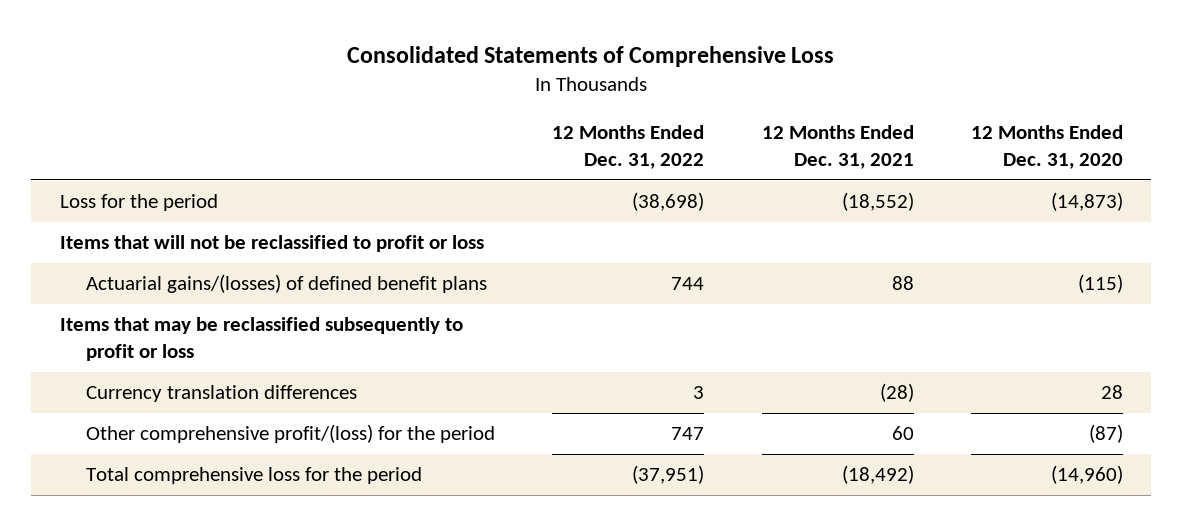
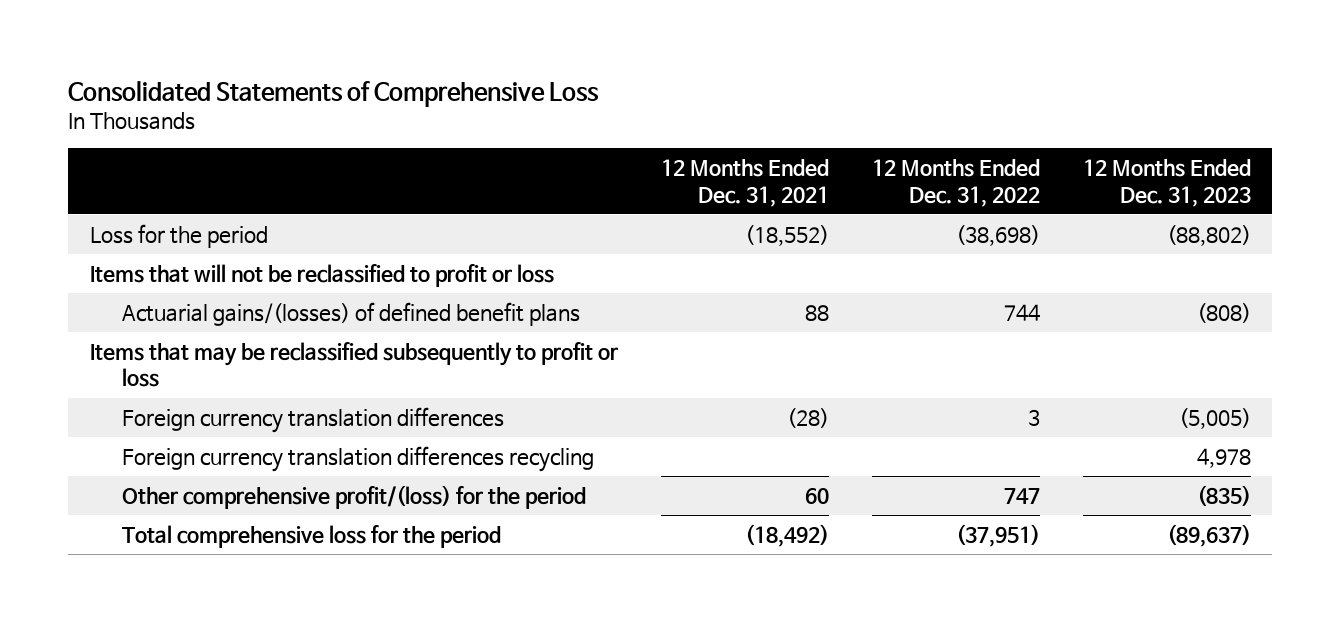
- | 12 Months Ended Dec. 31, 2022 | 12 Months Ended Dec. 31, 2021 | 12 Months Ended Dec. 31, 2020
+ | 12 Months Ended Dec. 31, 2021 | 12 Months Ended Dec. 31, 2022 | 12 Months Ended Dec. 31, 2023
- Currency translation differences | 3 | (28) | 28
+ Foreign currency translation differences | (28) | 3 | (5,005)
+ Foreign currency translation differences recycling | | | 4,978

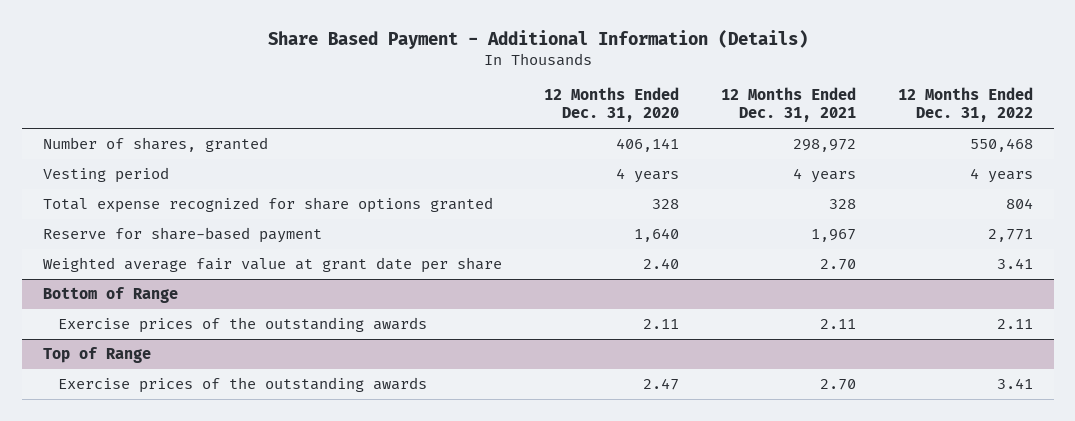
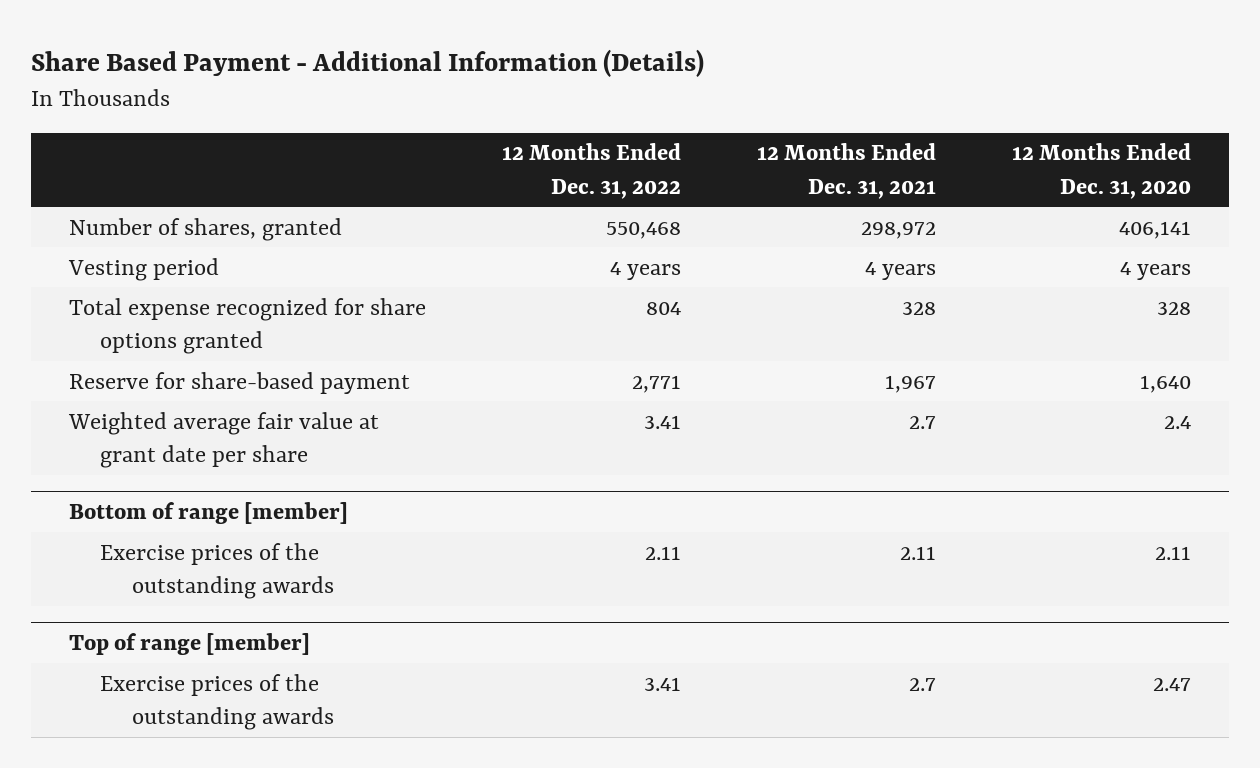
- | 12 Months Ended Dec. 31, 2020 | 12 Months Ended Dec. 31, 2021 | 12 Months Ended Dec. 31, 2022
+ | 12 Months Ended Dec. 31, 2022 | 12 Months Ended Dec. 31, 2021 | 12 Months Ended Dec. 31, 2020
- Weighted average fair value at grant date per share | 2.40 | 2.70 | 3.41
- Bottom of Range
+ Weighted average fair value at grant date per share | 3.41 | 2.7 | 2.4
+ Bottom of range [member]
- Top of Range
- Exercise prices of the outstanding awards | 2.47 | 2.70 | 3.41
+ Top of range [member]
+ Exercise prices of the outstanding awards | 3.41 | 2.7 | 2.47

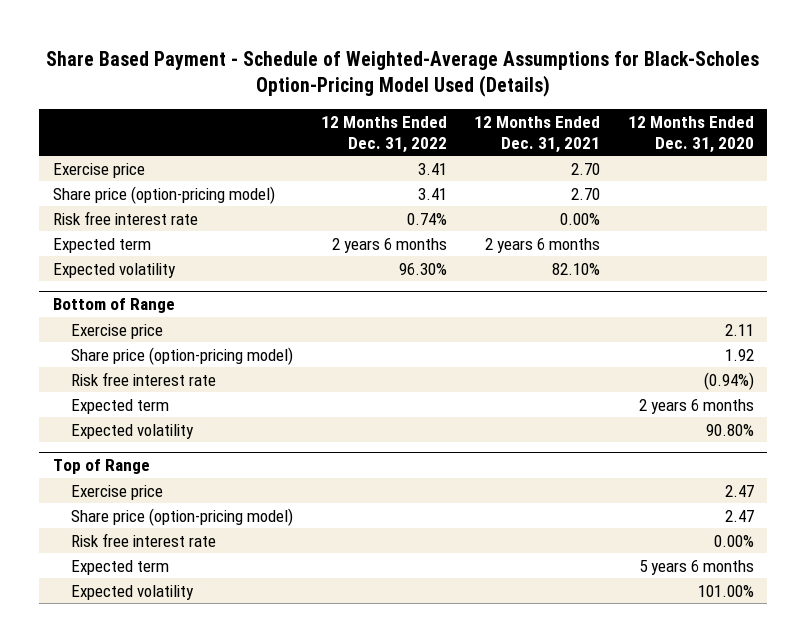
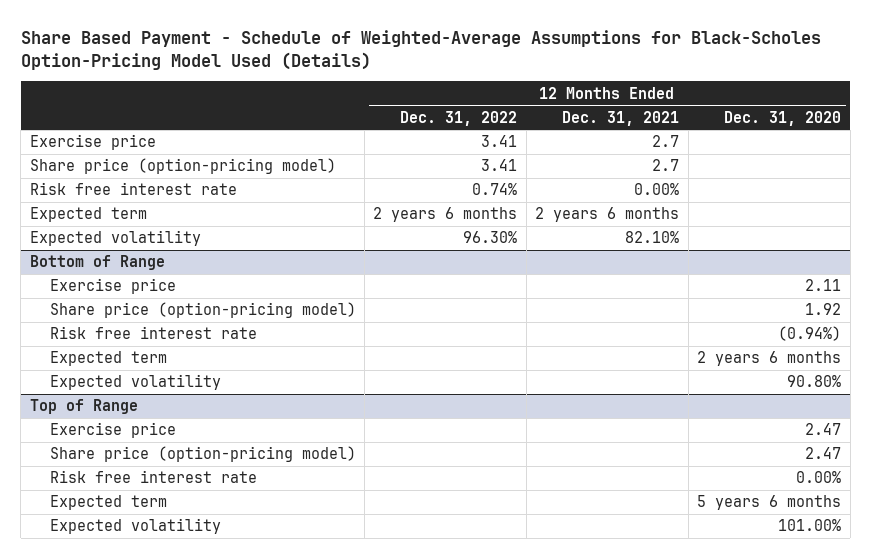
- Exercise price | 3.41 | 2.70 |
- Share price (option-pricing model) | 3.41 | 2.70 |
+ Exercise price | 3.41 | 2.7 |
+ Share price (option-pricing model) | 3.41 | 2.7 |

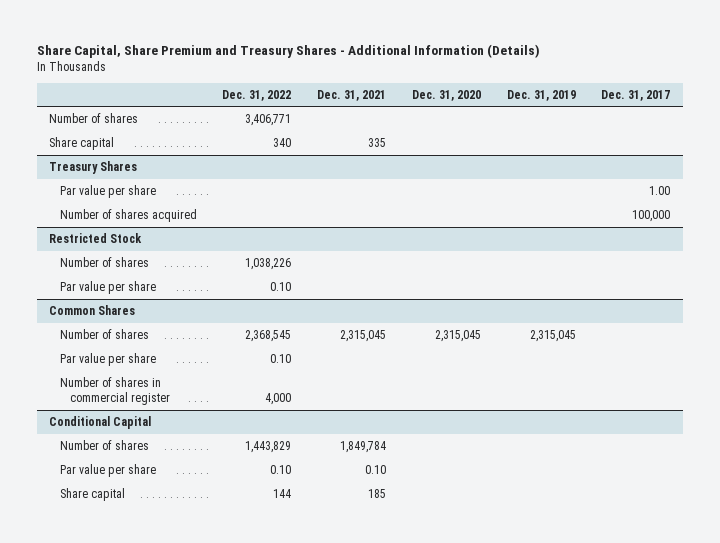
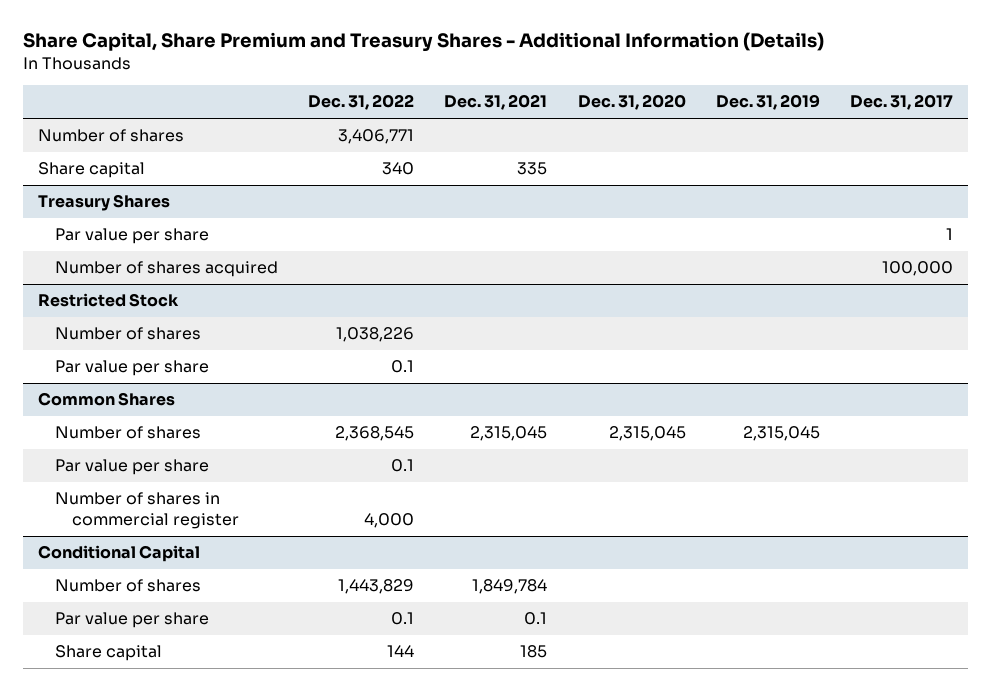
@ Treasury Shares
- Par value per share | | | | | 1.00
+ Par value per share | | | | | 1
@ Restricted Stock
- Par value per share | 0.10 | | | |
+ Par value per share | 0.1 | | | |
@ Common Shares
- Par value per share | 0.10 | | | |
+ Par value per share | 0.1 | | | |
@ Conditional Capital
- Par value per share | 0.10 | 0.10 | | |
+ Par value per share | 0.1 | 0.1 | | |

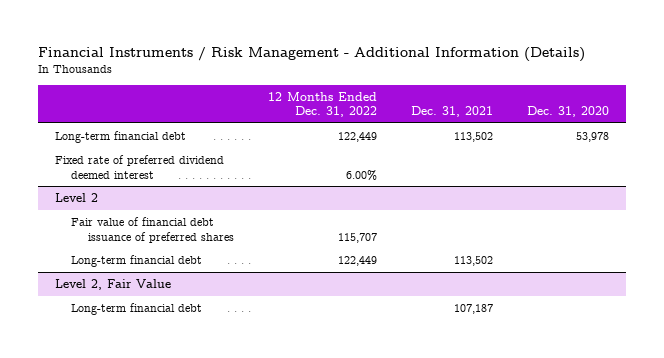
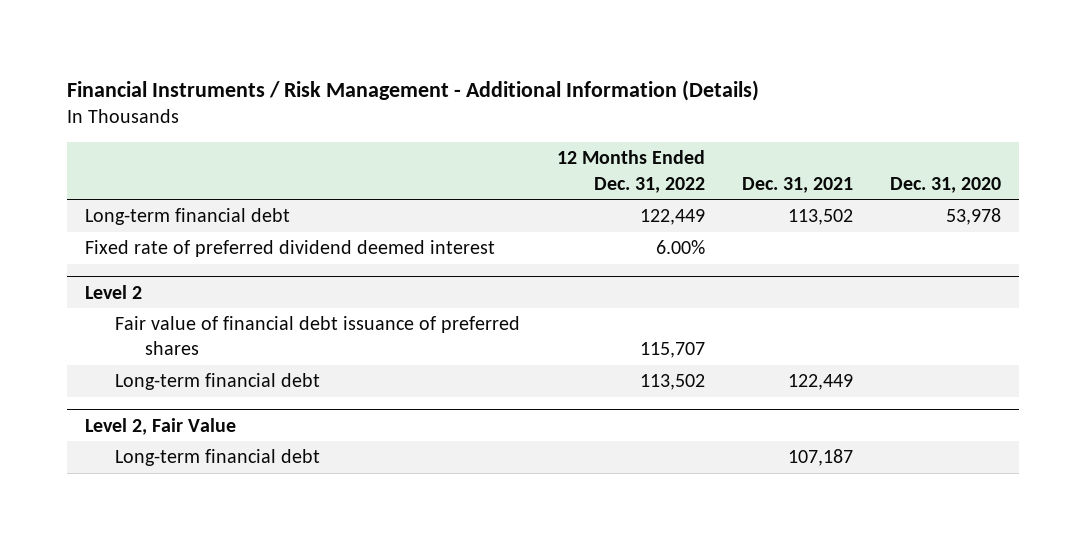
@ Level 2
- Long-term financial debt | 122,449 | 113,502 |
+ Long-term financial debt | 113,502 | 122,449 |

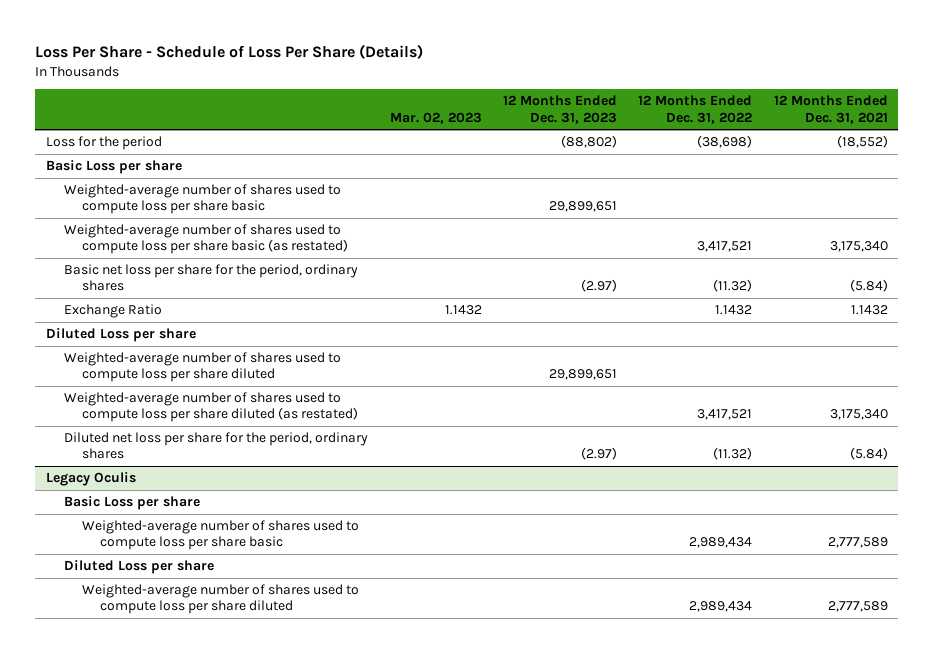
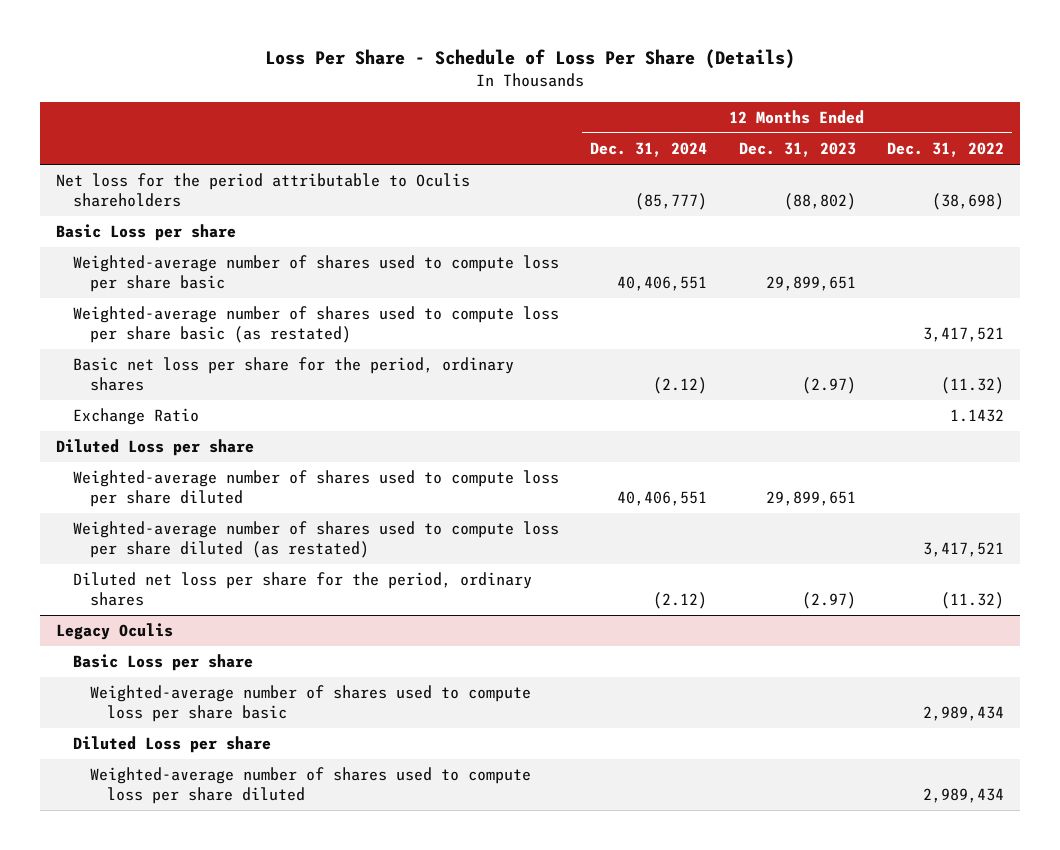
- | Mar. 02, 2023 | 12 Months Ended Dec. 31, 2023 | 12 Months Ended Dec. 31, 2022 | 12 Months Ended Dec. 31, 2021
+ | 12 Months Ended Dec. 31, 2024 | 12 Months Ended Dec. 31, 2023 | 12 Months Ended Dec. 31, 2022
- Loss for the period | | (88,802) | (38,698) | (18,552)
+ Net loss for the period attributable to Oculis shareholders | (85,777) | (88,802) | (38,698)

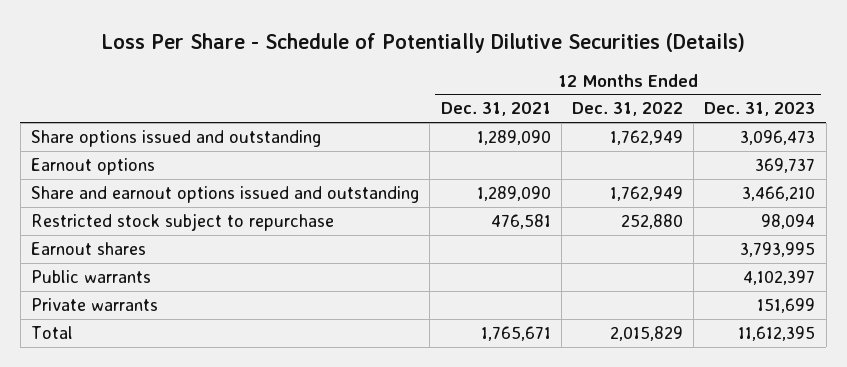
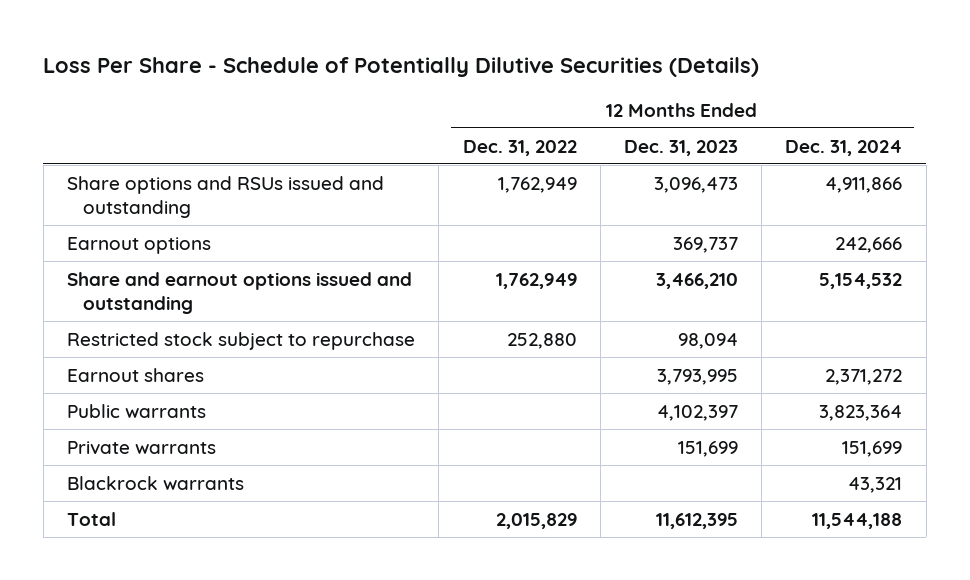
- | 12 Months Ended Dec. 31, 2021 | 12 Months Ended Dec. 31, 2022 | 12 Months Ended Dec. 31, 2023
+ | 12 Months Ended Dec. 31, 2022 | 12 Months Ended Dec. 31, 2023 | 12 Months Ended Dec. 31, 2024
- Share options issued and outstanding | 1,289,090 | 1,762,949 | 3,096,473
+ Share options and RSUs issued and outstanding | 1,762,949 | 3,096,473 | 4,911,866
+ Blackrock warrants | | | 43,321

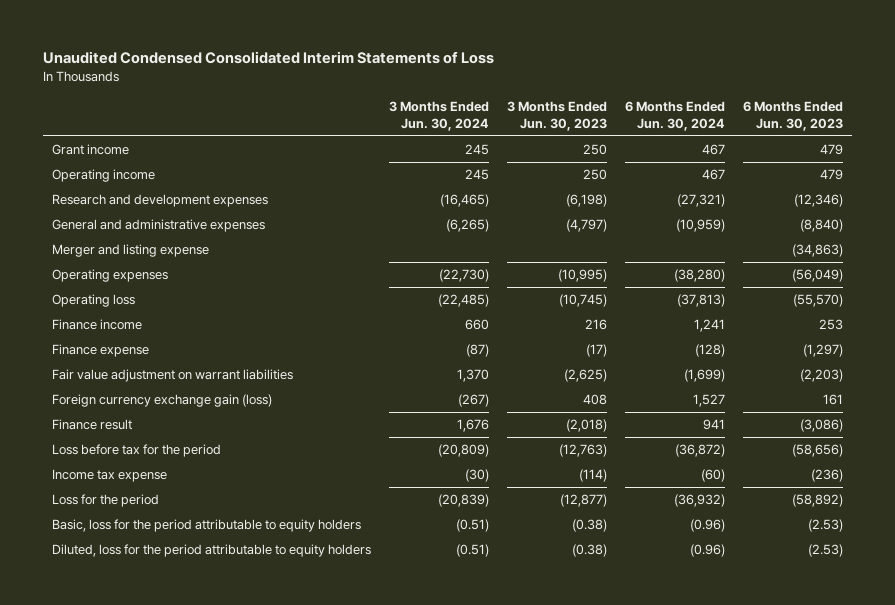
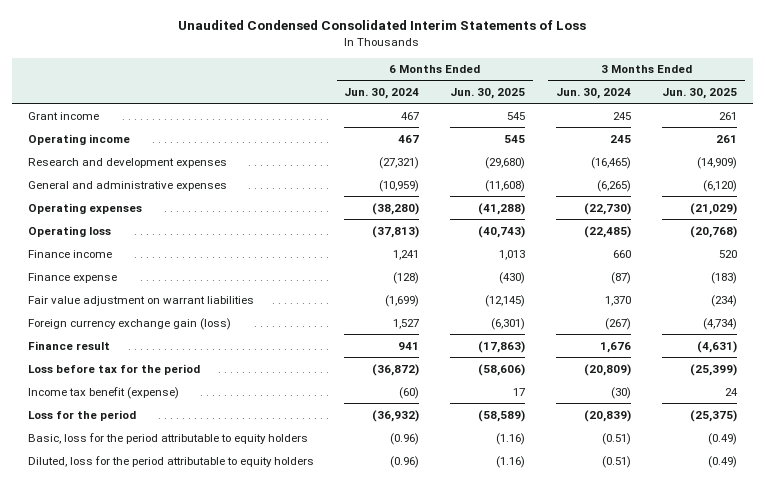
- | 3 Months Ended Jun. 30, 2024 | 3 Months Ended Jun. 30, 2023 | 6 Months Ended Jun. 30, 2024 | 6 Months Ended Jun. 30, 2023
+ | 6 Months Ended Jun. 30, 2024 | 6 Months Ended Jun. 30, 2025 | 3 Months Ended Jun. 30, 2024 | 3 Months Ended Jun. 30, 2025
- Merger and listing expense | | | | (34,863)
- Income tax expense | (30) | (114) | (60) | (236)
+ Income tax benefit (expense) | (60) | 17 | (30) | 24

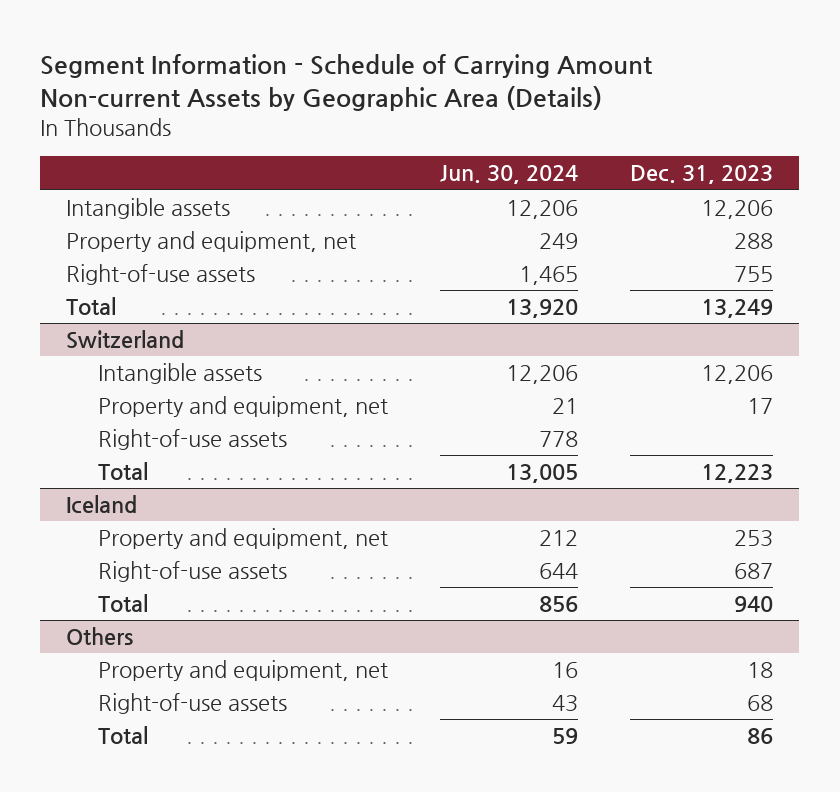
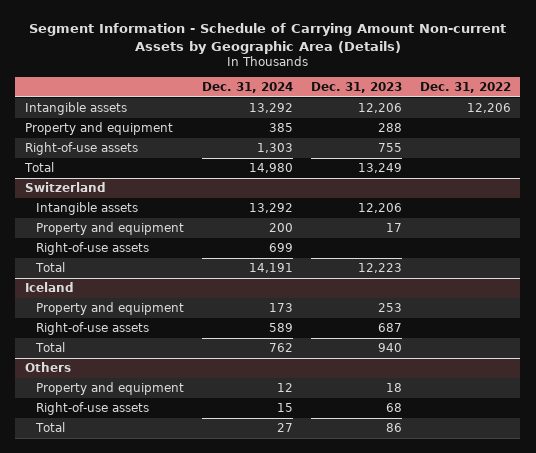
- | Jun. 30, 2024 | Dec. 31, 2023
+ | Dec. 31, 2024 | Dec. 31, 2023 | Dec. 31, 2022
- Property and equipment, net | 249 | 288
+ Property and equipment | 385 | 288 |
@ Switzerland
- Property and equipment, net | 21 | 17
+ Property and equipment | 200 | 17 |
@ Iceland
- Property and equipment, net | 212 | 253
+ Property and equipment | 173 | 253 |
@ Others
- Property and equipment, net | 16 | 18
+ Property and equipment | 12 | 18 |

